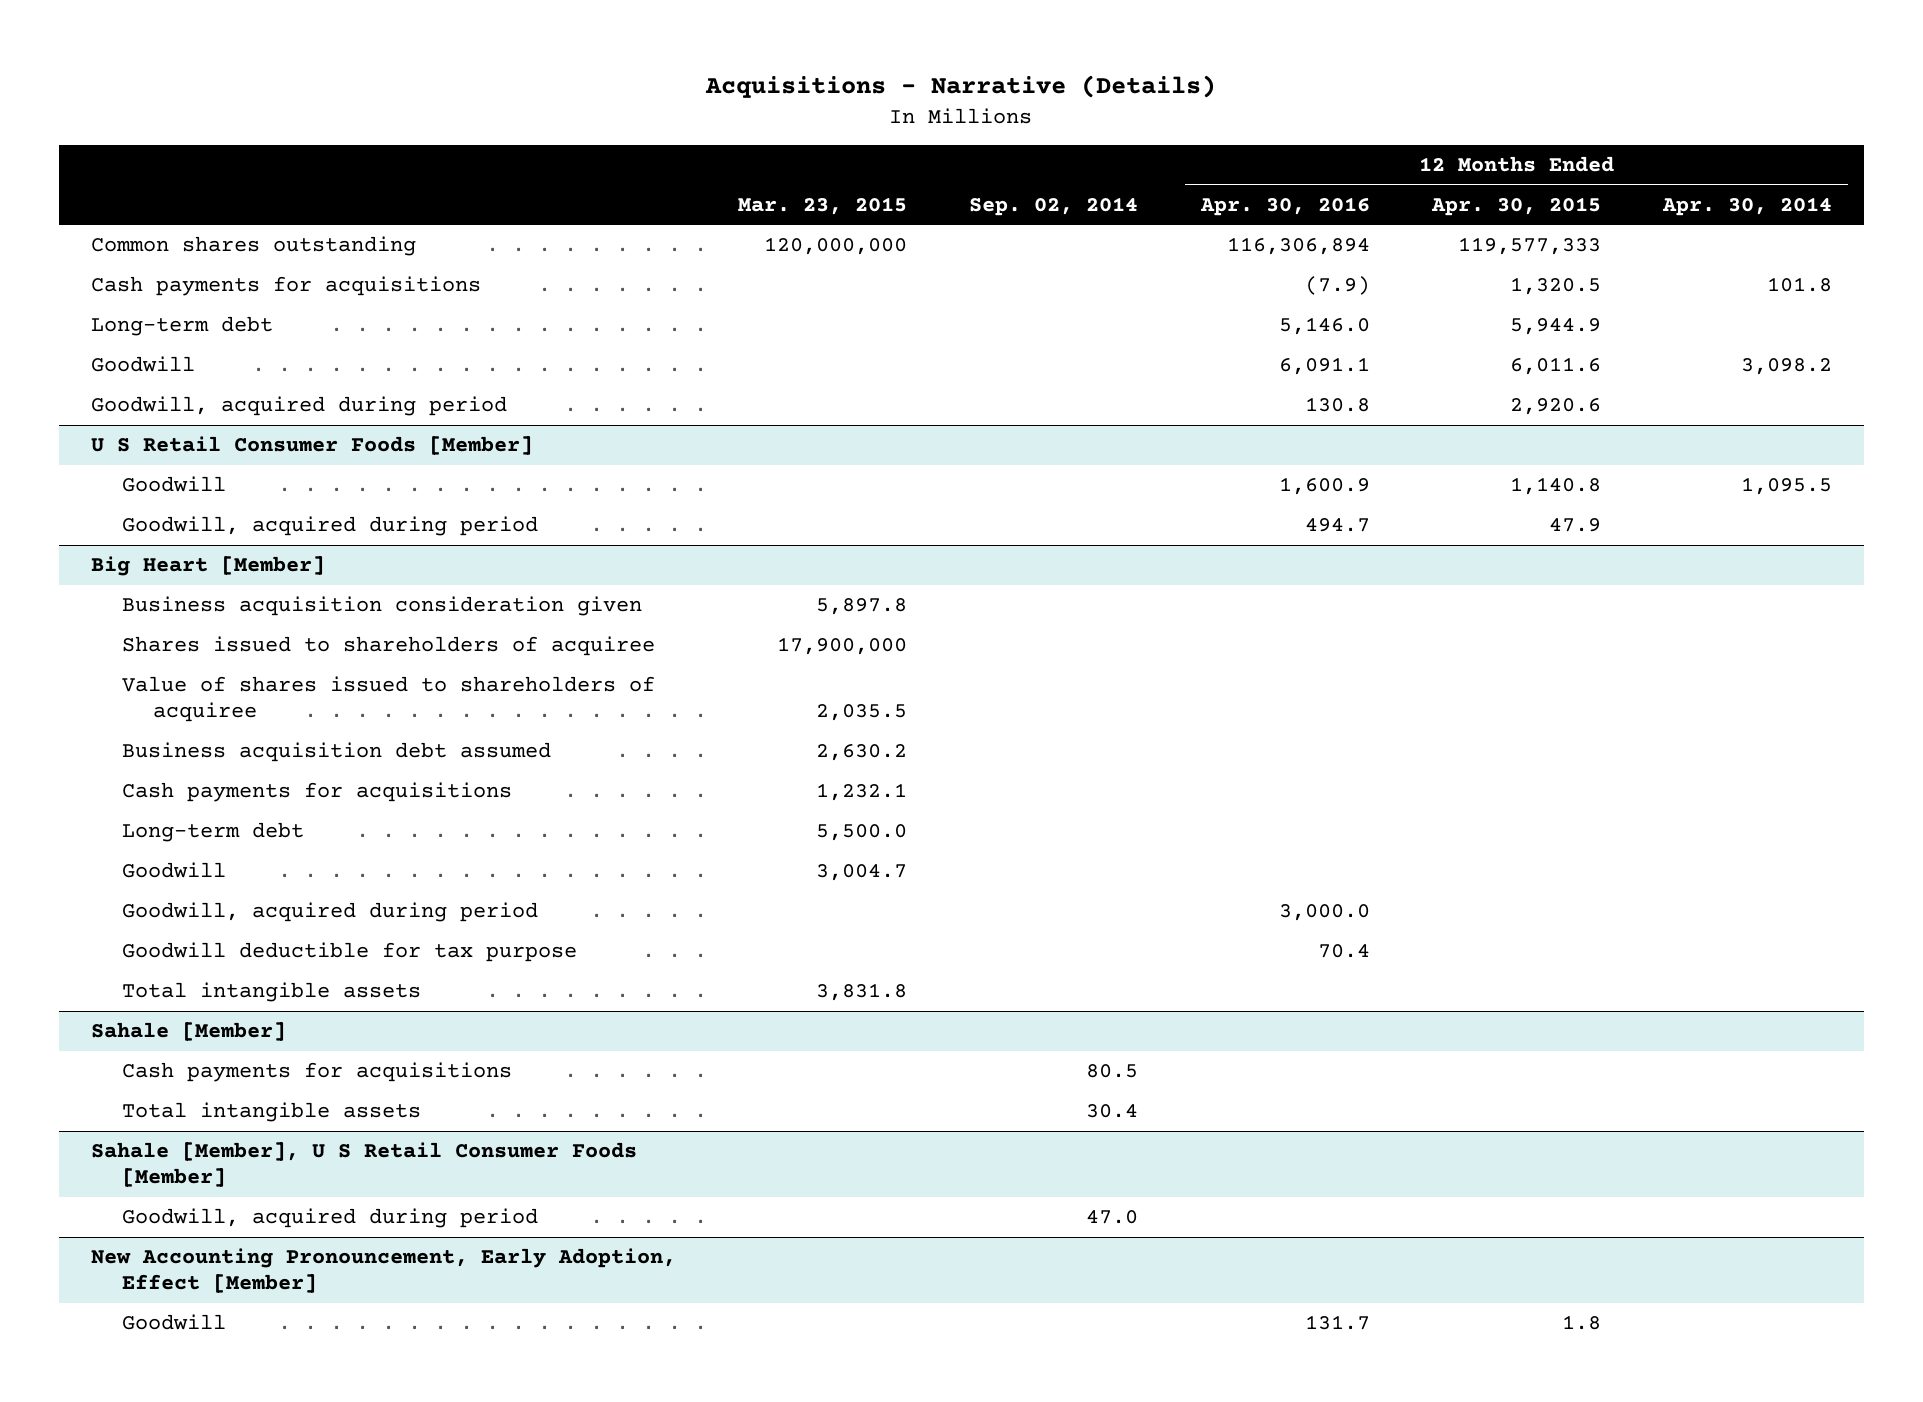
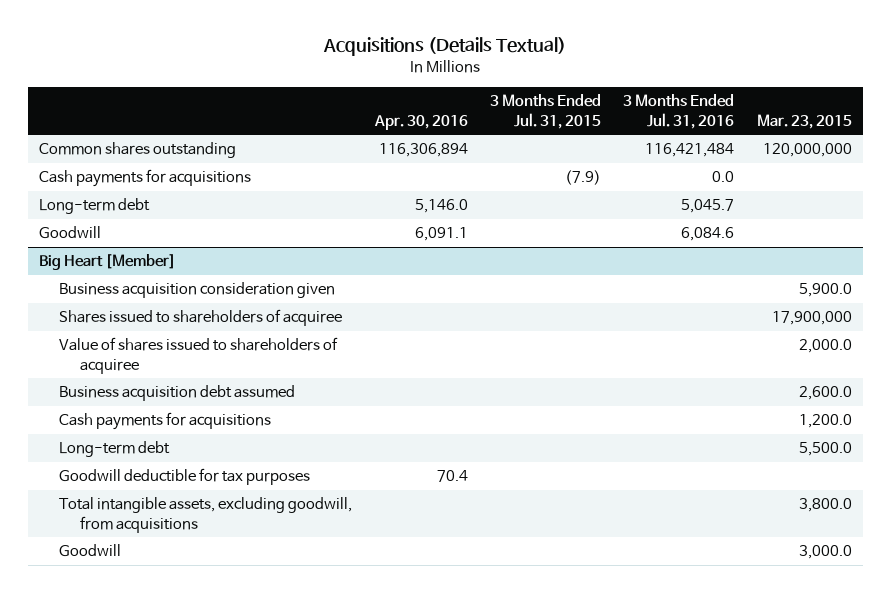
- Acquisitions - Narrative (Details)
+ Acquisitions (Details Textual)
- | Mar. 23, 2015 | Sep. 02, 2014 | 12 Months Ended Apr. 30, 2016 | 12 Months Ended Apr. 30, 2015 | 12 Months Ended Apr. 30, 2014
+ | Apr. 30, 2016 | 3 Months Ended Jul. 31, 2015 | 3 Months Ended Jul. 31, 2016 | Mar. 23, 2015
- Goodwill, acquired during period | | | 130.8 | 2,920.6 |
- U S Retail Consumer Foods [Member]
- Goodwill | | | 1,600.9 | 1,140.8 | 1,095.5
- Goodwill, acquired during period | | | 494.7 | 47.9 |
@ Big Heart [Member]
- Business acquisition consideration given | 5,897.8 | | | |
+ Business acquisition consideration given | | | | 5,900.0
- Value of shares issued to shareholders of acquiree | 2,035.5 | | | |
- Business acquisition debt assumed | 2,630.2 | | | |
- Cash payments for acquisitions | 1,232.1 | | | |
+ Value of shares issued to shareholders of acquiree | | | | 2,000.0
+ Business acquisition debt assumed | | | | 2,600.0
+ Cash payments for acquisitions | | | | 1,200.0
- Goodwill | 3,004.7 | | | |
- Goodwill, acquired during period | | | 3,000.0 | |
- Goodwill deductible for tax purpose | | | 70.4 | |
- Total intangible assets | 3,831.8 | | | |
- Sahale [Member]
- Cash payments for acquisitions | | 80.5 | | |
- Total intangible assets | | 30.4 | | |
- Sahale [Member], U S Retail Consumer Foods [Member]
- Goodwill, acquired during period | | 47.0 | | |
- New Accounting Pronouncement, Early Adoption, Effect [Member]
- Goodwill | | | 131.7 | 1.8 |
@ Big Heart [Member]
+ Goodwill deductible for tax purposes | 70.4 | | |
+ Total intangible assets, excluding goodwill, from acquisitions | | | | 3,800.0
+ Goodwill | | | | 3,000.0

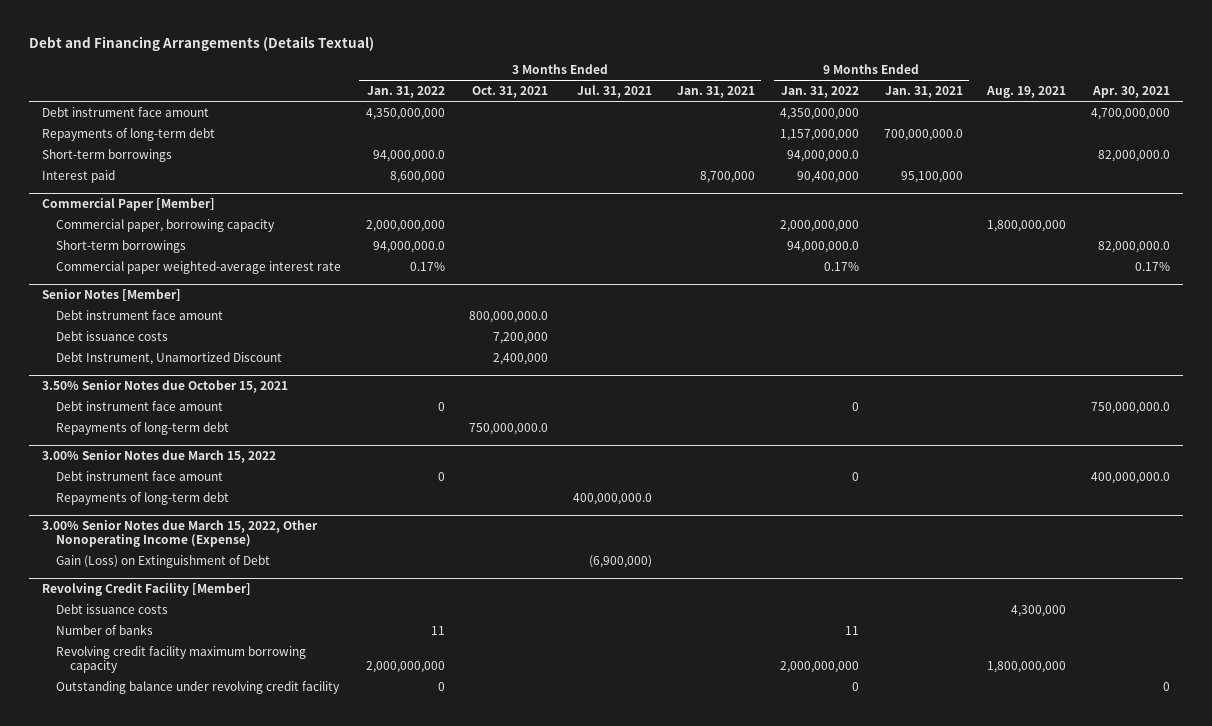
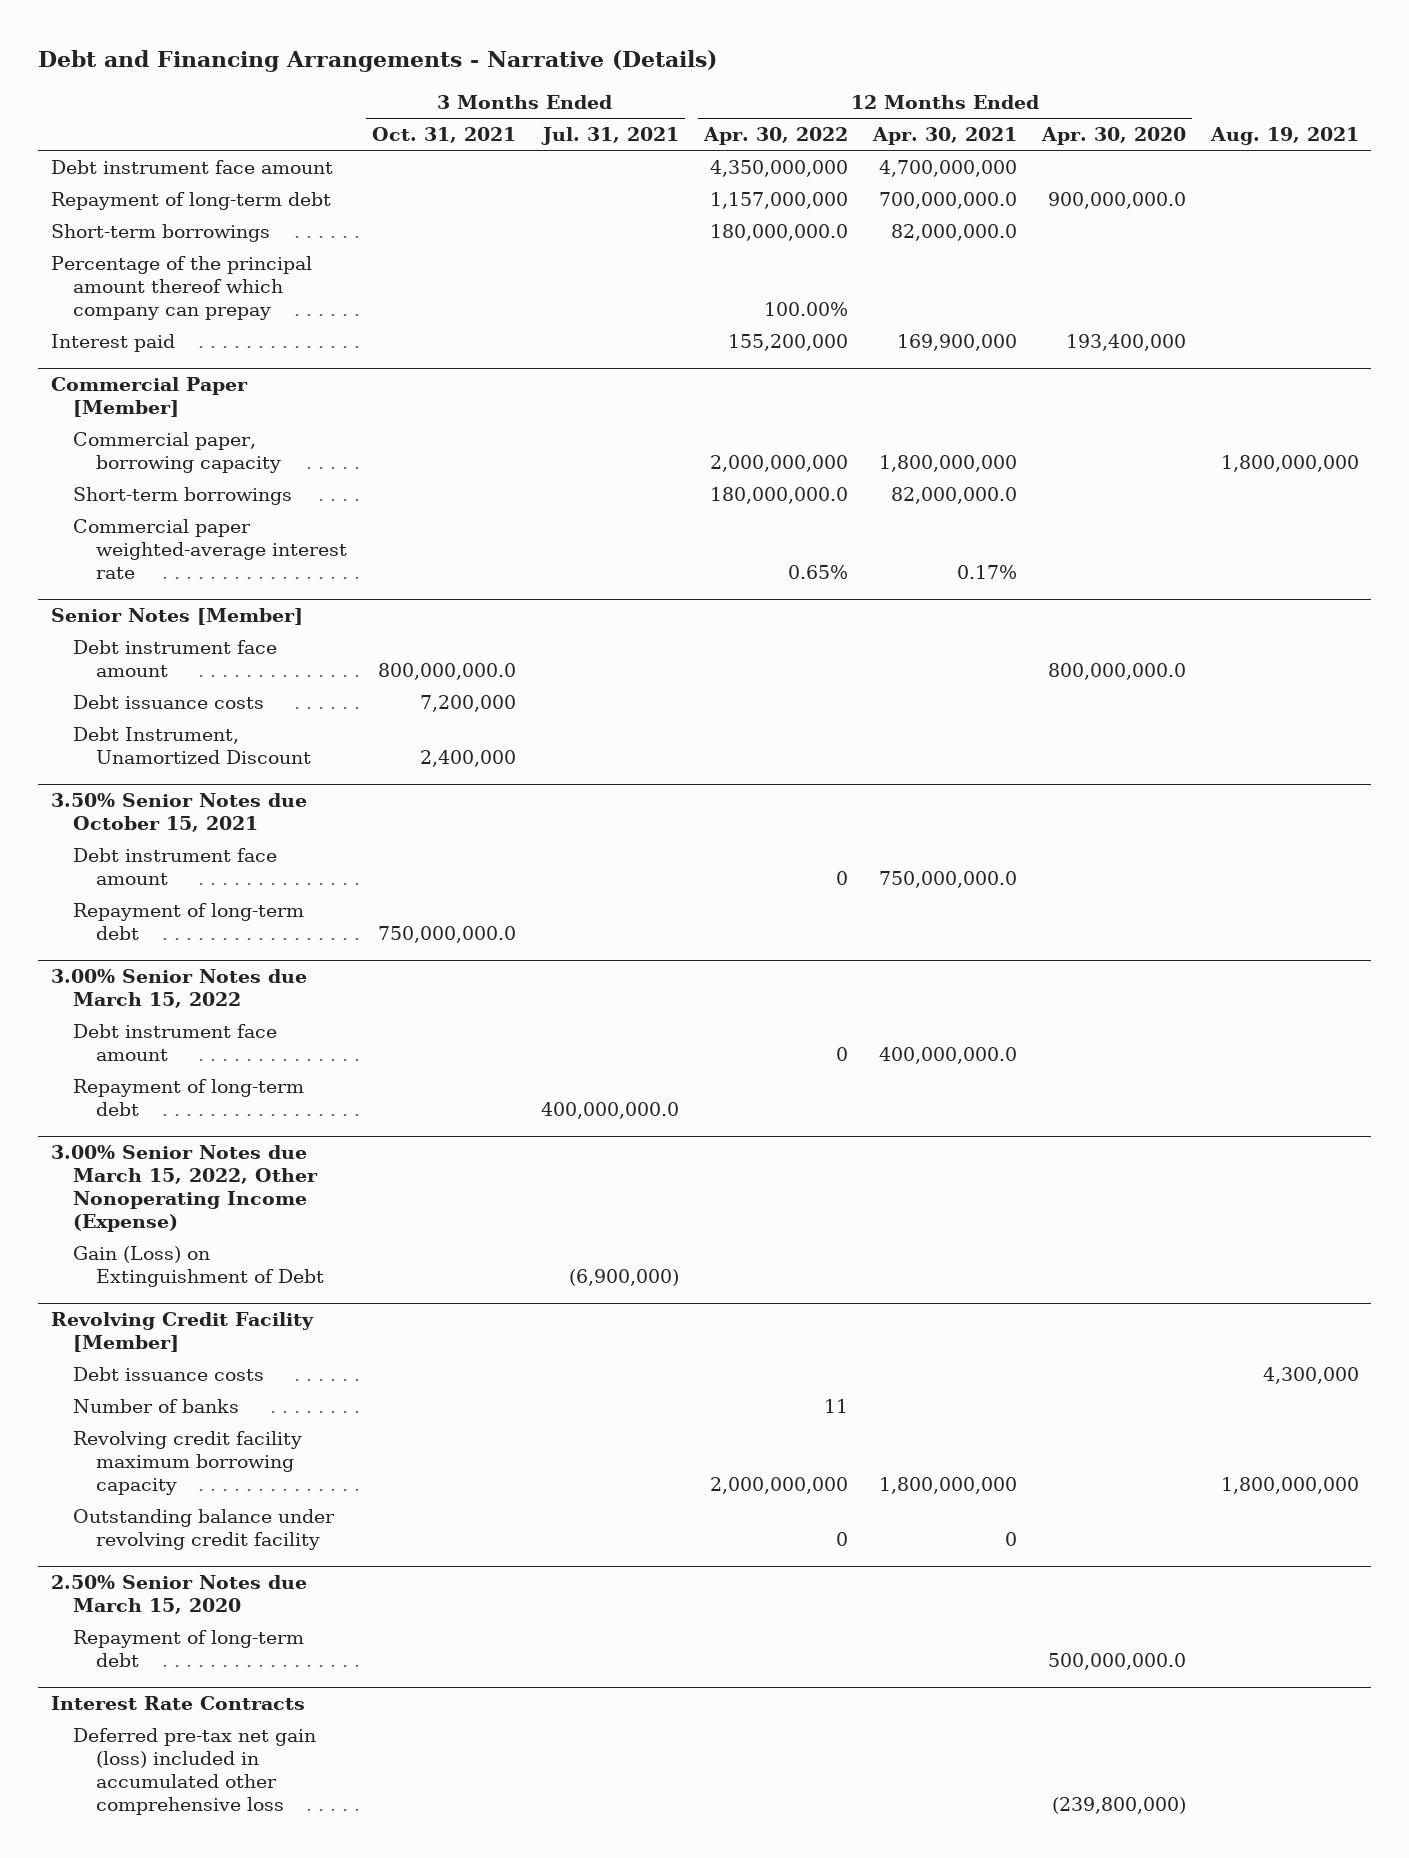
- Debt and Financing Arrangements (Details Textual)
+ Debt and Financing Arrangements - Narrative (Details)
- | 3 Months Ended Jan. 31, 2022 | 3 Months Ended Oct. 31, 2021 | 3 Months Ended Jul. 31, 2021 | 3 Months Ended Jan. 31, 2021 | 9 Months Ended Jan. 31, 2022 | 9 Months Ended Jan. 31, 2021 | Aug. 19, 2021 | Apr. 30, 2021
+ | 3 Months Ended Oct. 31, 2021 | 3 Months Ended Jul. 31, 2021 | 12 Months Ended Apr. 30, 2022 | 12 Months Ended Apr. 30, 2021 | 12 Months Ended Apr. 30, 2020 | Aug. 19, 2021
- Repayments of long-term debt | | | | | 1,157,000,000 | 700,000,000.0 | |
+ Repayment of long-term debt | | | 1,157,000,000 | 700,000,000.0 | 900,000,000.0 |
+ Percentage of the principal amount thereof which company can prepay | | | 100.00% | | |
@ 3.50% Senior Notes due October 15, 2021
- Repayments of long-term debt | | 750,000,000.0 | | | | | |
+ Repayment of long-term debt | 750,000,000.0 | | | | |
@ 3.00% Senior Notes due March 15, 2022
- Repayments of long-term debt | | | 400,000,000.0 | | | | |
+ Repayment of long-term debt | | 400,000,000.0 | | | |
+ 2.50% Senior Notes due March 15, 2020
+ Repayment of long-term debt | | | | | 500,000,000.0 |
+ Interest Rate Contracts
+ Deferred pre-tax net gain (loss) included in accumulated other comprehensive loss | | | | | (239,800,000) |

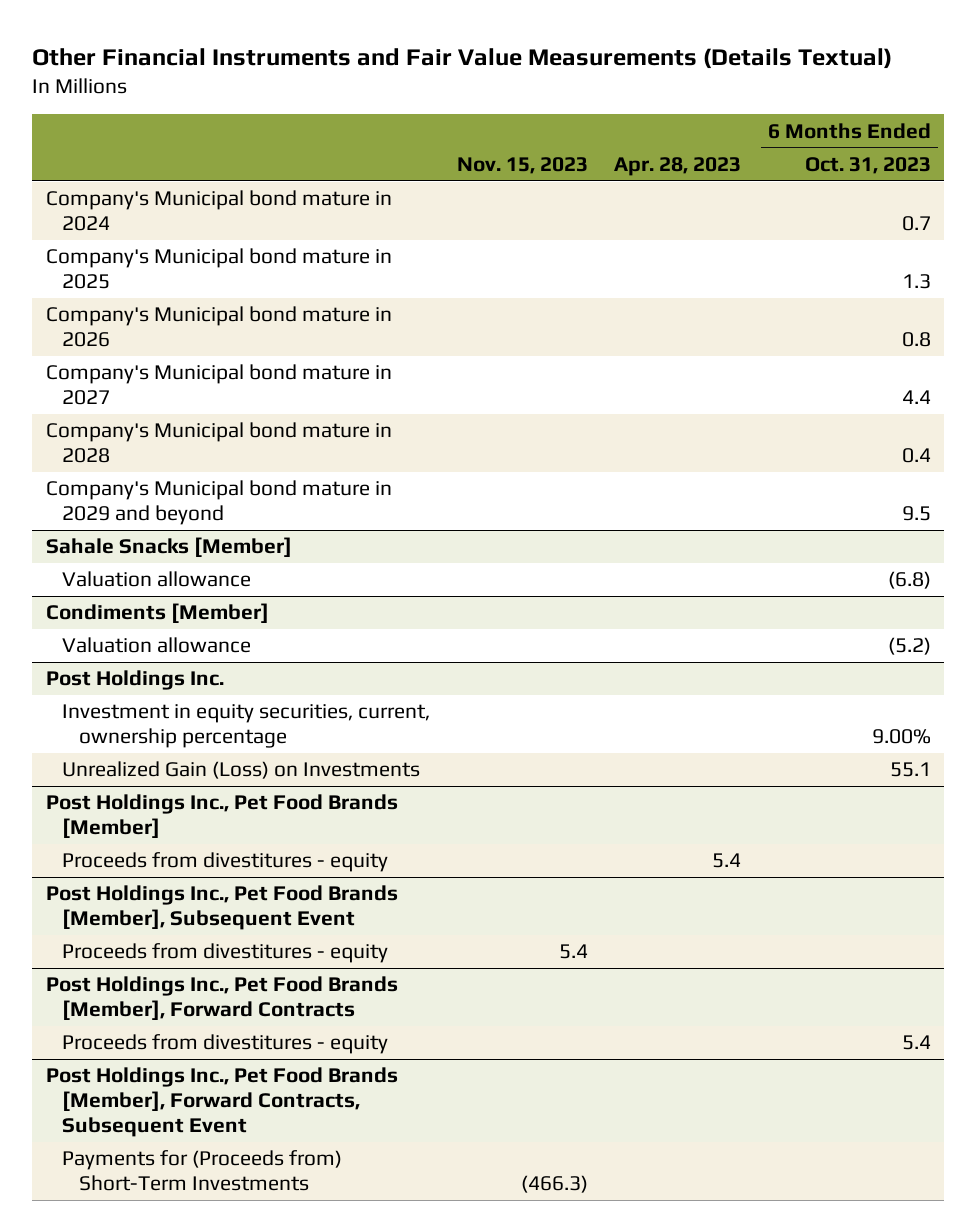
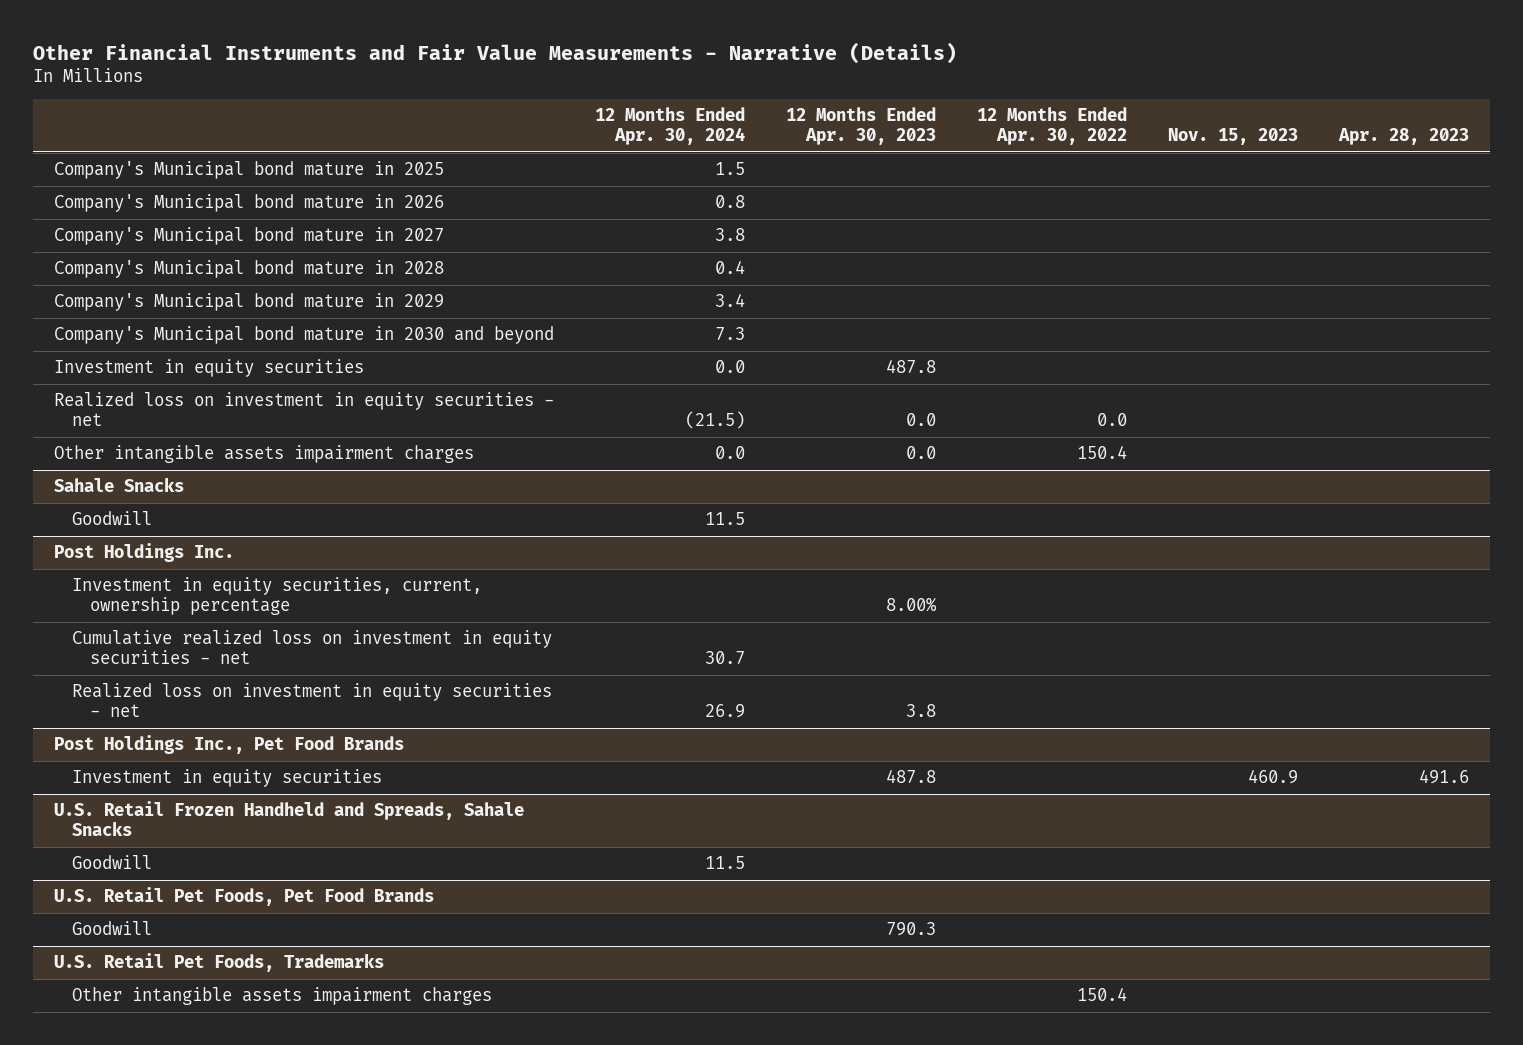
- Other Financial Instruments and Fair Value Measurements (Details Textual)
+ Other Financial Instruments and Fair Value Measurements - Narrative (Details)
- | Nov. 15, 2023 | Apr. 28, 2023 | 6 Months Ended Oct. 31, 2023
+ | 12 Months Ended Apr. 30, 2024 | 12 Months Ended Apr. 30, 2023 | 12 Months Ended Apr. 30, 2022 | Nov. 15, 2023 | Apr. 28, 2023
- Company's Municipal bond mature in 2024 | | | 0.7
- Company's Municipal bond mature in 2029 and beyond | | | 9.5
- Sahale Snacks [Member]
- Valuation allowance | | | (6.8)
- Condiments [Member]
- Valuation allowance | | | (5.2)
+ Company's Municipal bond mature in 2029 | 3.4 | | | |
+ Company's Municipal bond mature in 2030 and beyond | 7.3 | | | |
+ Investment in equity securities | 0.0 | 487.8 | | |
+ Realized loss on investment in equity securities - net | (21.5) | 0.0 | 0.0 | |
+ Other intangible assets impairment charges | 0.0 | 0.0 | 150.4 | |
+ Sahale Snacks
+ Goodwill | 11.5 | | | |
@ Post Holdings Inc.
- Unrealized Gain (Loss) on Investments | | | 55.1
- Post Holdings Inc., Pet Food Brands [Member]
- Proceeds from divestitures - equity | | 5.4 |
- Post Holdings Inc., Pet Food Brands [Member], Subsequent Event
- Proceeds from divestitures - equity | 5.4 | |
- Post Holdings Inc., Pet Food Brands [Member], Forward Contracts
- Proceeds from divestitures - equity | | | 5.4
- Post Holdings Inc., Pet Food Brands [Member], Forward Contracts, Subsequent Event
- Payments for (Proceeds from) Short-Term Investments | (466.3) | |
@ Post Holdings Inc.
+ Cumulative realized loss on investment in equity securities - net | 30.7 | | | |
+ Realized loss on investment in equity securities - net | 26.9 | 3.8 | | |
+ Post Holdings Inc., Pet Food Brands
+ Investment in equity securities | | 487.8 | | 460.9 | 491.6
+ U.S. Retail Frozen Handheld and Spreads, Sahale Snacks
+ Goodwill | 11.5 | | | |
+ U.S. Retail Pet Foods, Pet Food Brands
+ Goodwill | | 790.3 | | |
+ U.S. Retail Pet Foods, Trademarks
+ Other intangible assets impairment charges | | | 150.4 | |

